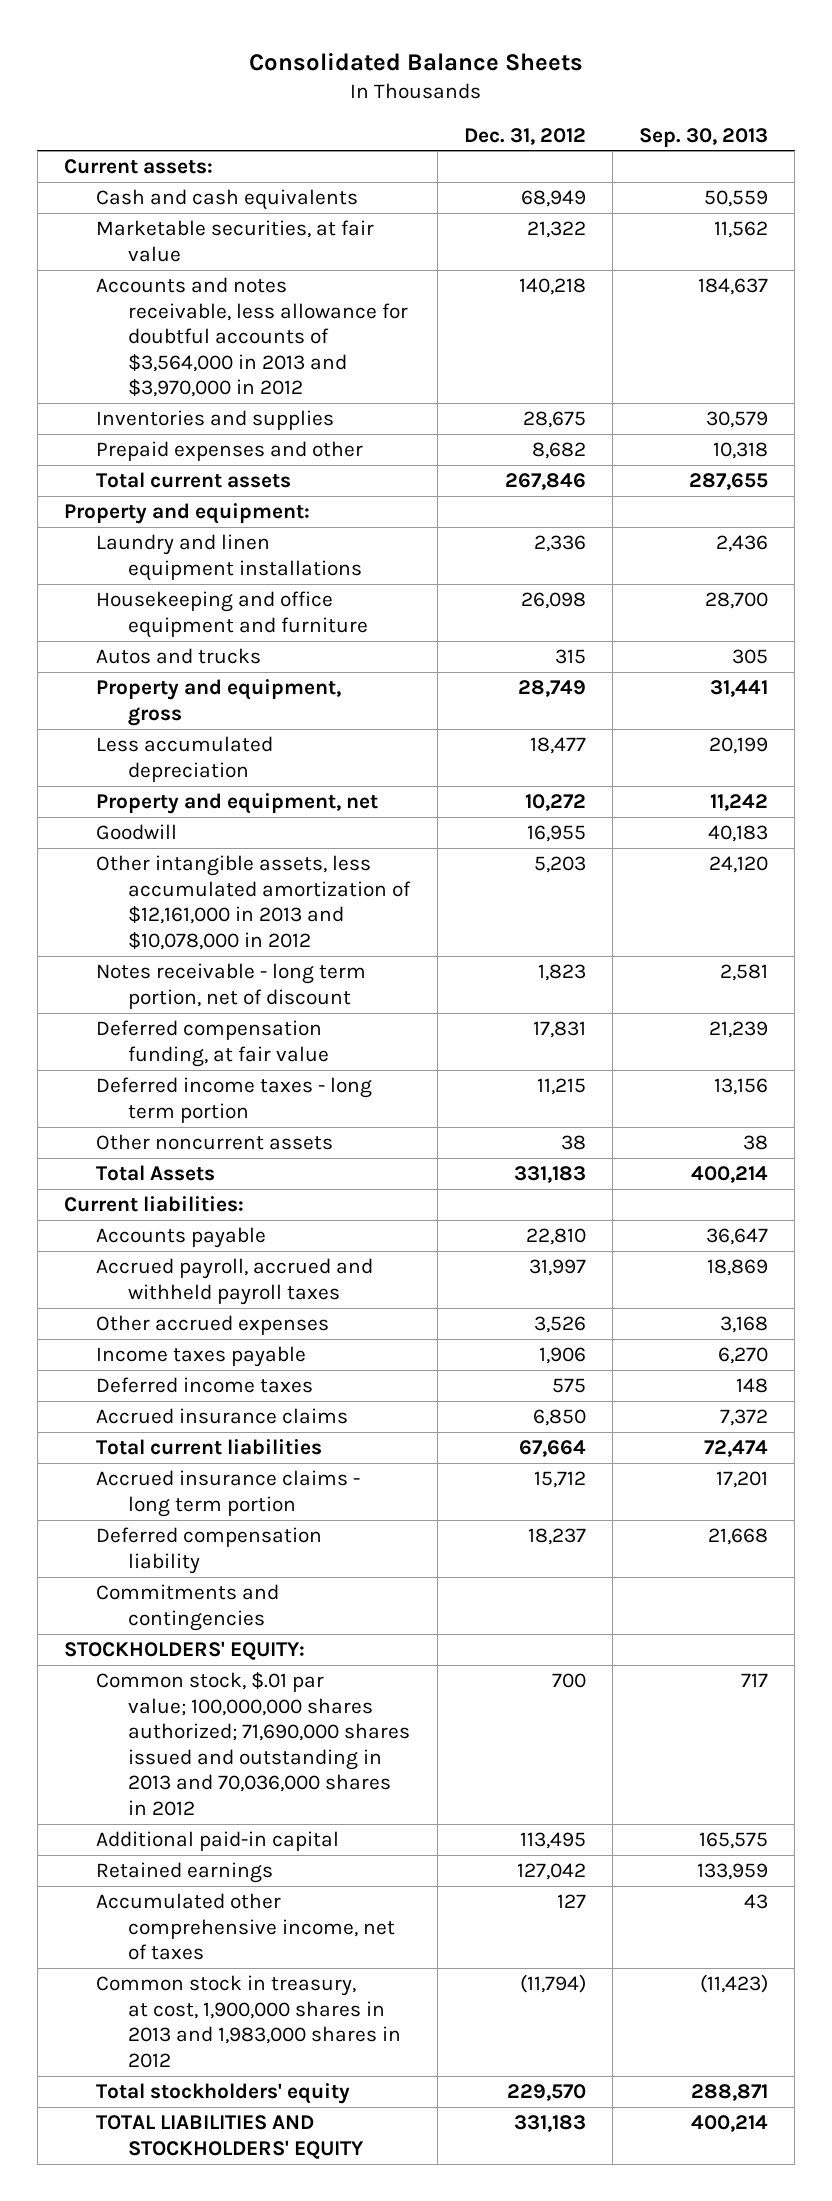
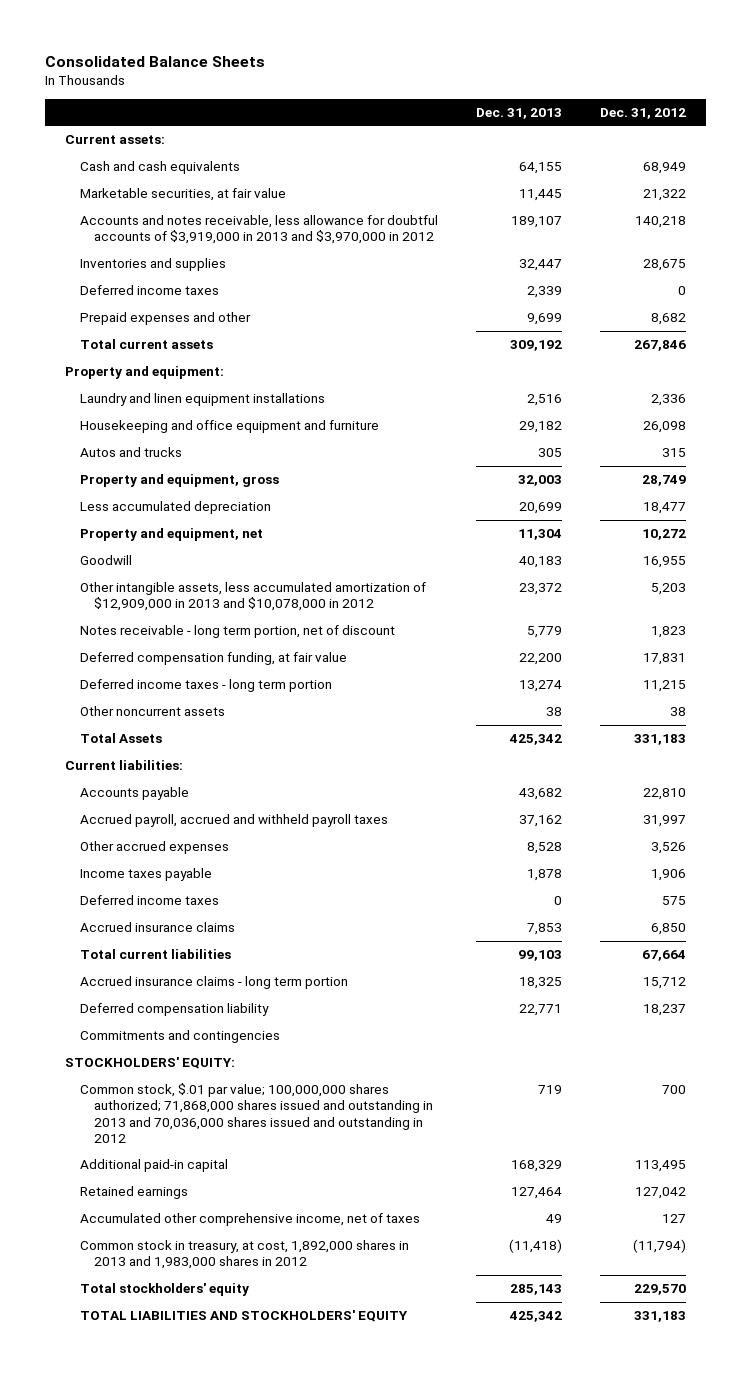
- | Dec. 31, 2012 | Sep. 30, 2013
+ | Dec. 31, 2013 | Dec. 31, 2012
- Accounts and notes receivable, less allowance for doubtful accounts of $3,564,000 in 2013 and $3,970,000 in 2012 | 140,218 | 184,637
+ Accounts and notes receivable, less allowance for doubtful accounts of $3,919,000 in 2013 and $3,970,000 in 2012 | 189,107 | 140,218
+ Deferred income taxes | 2,339 | 0
- Other intangible assets, less accumulated amortization of $12,161,000 in 2013 and $10,078,000 in 2012 | 5,203 | 24,120
+ Other intangible assets, less accumulated amortization of $12,909,000 in 2013 and $10,078,000 in 2012 | 23,372 | 5,203
- Common stock, $.01 par value; 100,000,000 shares authorized; 71,690,000 shares issued and outstanding in 2013 and 70,036,000 shares in 2012 | 700 | 717
+ Common stock, $.01 par value; 100,000,000 shares authorized; 71,868,000 shares issued and outstanding in 2013 and 70,036,000 shares issued and outstanding in 2012 | 719 | 700
- Common stock in treasury, at cost, 1,900,000 shares in 2013 and 1,983,000 shares in 2012 | (11,794) | (11,423)
+ Common stock in treasury, at cost, 1,892,000 shares in 2013 and 1,983,000 shares in 2012 | (11,418) | (11,794)

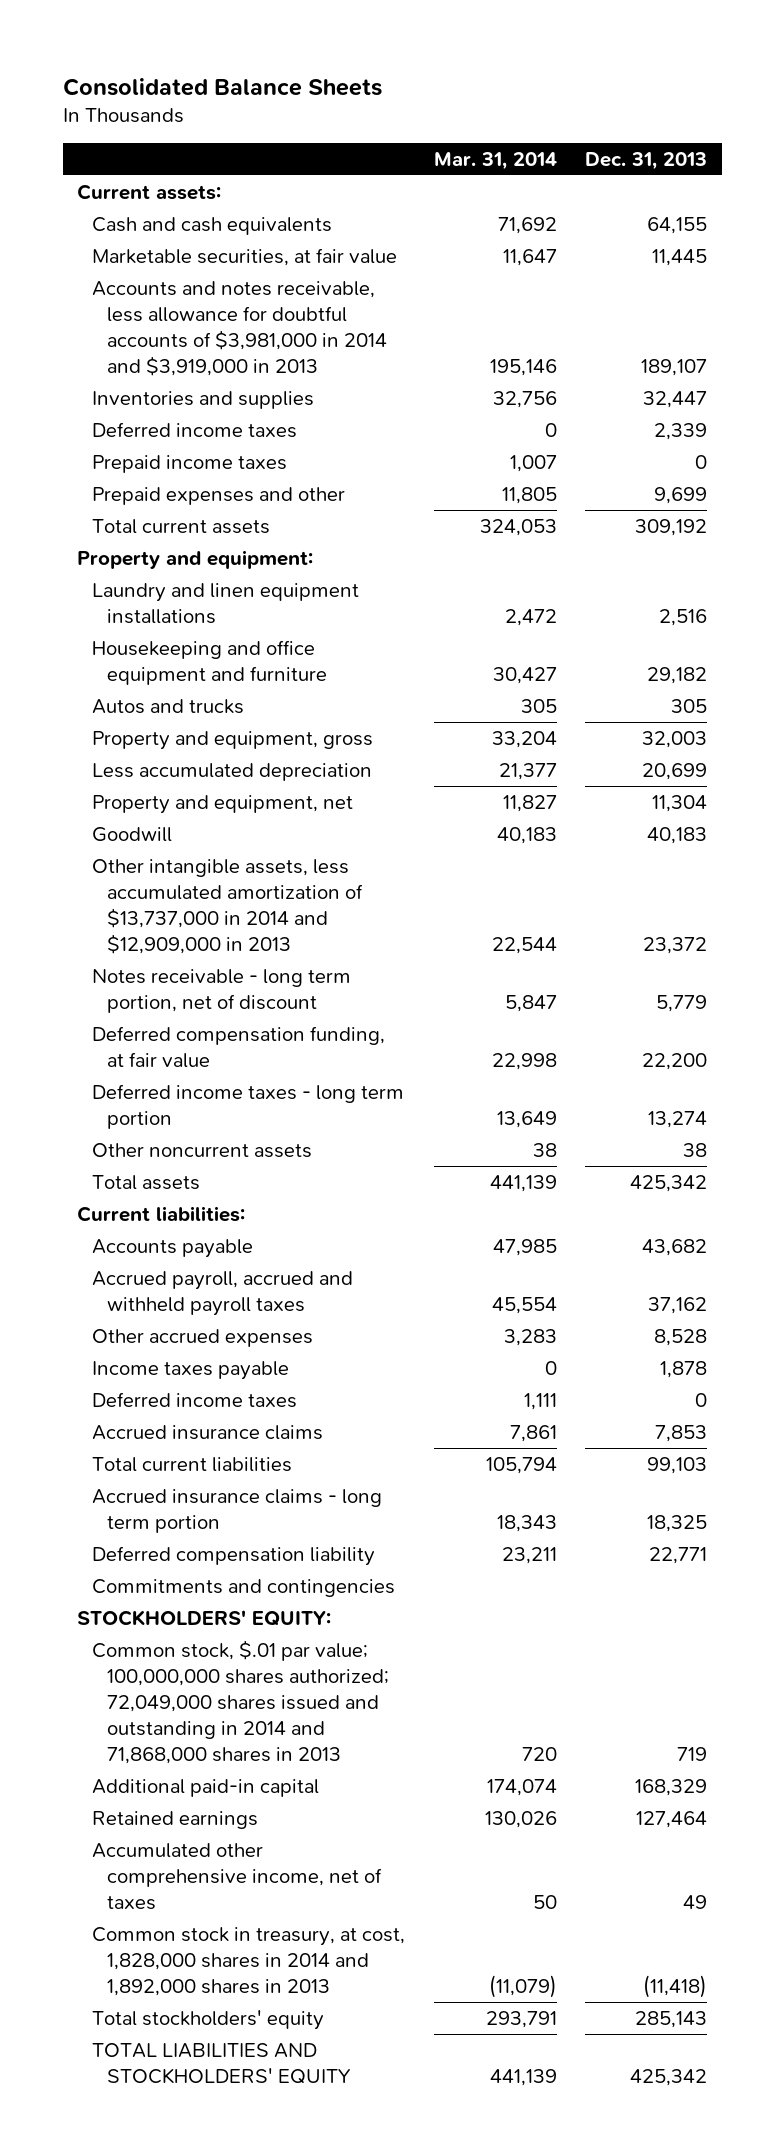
- | Dec. 31, 2013 | Dec. 31, 2012
+ | Mar. 31, 2014 | Dec. 31, 2013
- Accounts and notes receivable, less allowance for doubtful accounts of $3,919,000 in 2013 and $3,970,000 in 2012 | 189,107 | 140,218
+ Accounts and notes receivable, less allowance for doubtful accounts of $3,981,000 in 2014 and $3,919,000 in 2013 | 195,146 | 189,107
+ Prepaid income taxes | 1,007 | 0
- Other intangible assets, less accumulated amortization of $12,909,000 in 2013 and $10,078,000 in 2012 | 23,372 | 5,203
+ Other intangible assets, less accumulated amortization of $13,737,000 in 2014 and $12,909,000 in 2013 | 22,544 | 23,372
- Total Assets | 425,342 | 331,183
+ Total assets | 441,139 | 425,342
- Common stock, $.01 par value; 100,000,000 shares authorized; 71,868,000 shares issued and outstanding in 2013 and 70,036,000 shares issued and outstanding in 2012 | 719 | 700
+ Common stock, $.01 par value; 100,000,000 shares authorized; 72,049,000 shares issued and outstanding in 2014 and 71,868,000 shares in 2013 | 720 | 719
- Common stock in treasury, at cost, 1,892,000 shares in 2013 and 1,983,000 shares in 2012 | (11,418) | (11,794)
+ Common stock in treasury, at cost, 1,828,000 shares in 2014 and 1,892,000 shares in 2013 | (11,079) | (11,418)

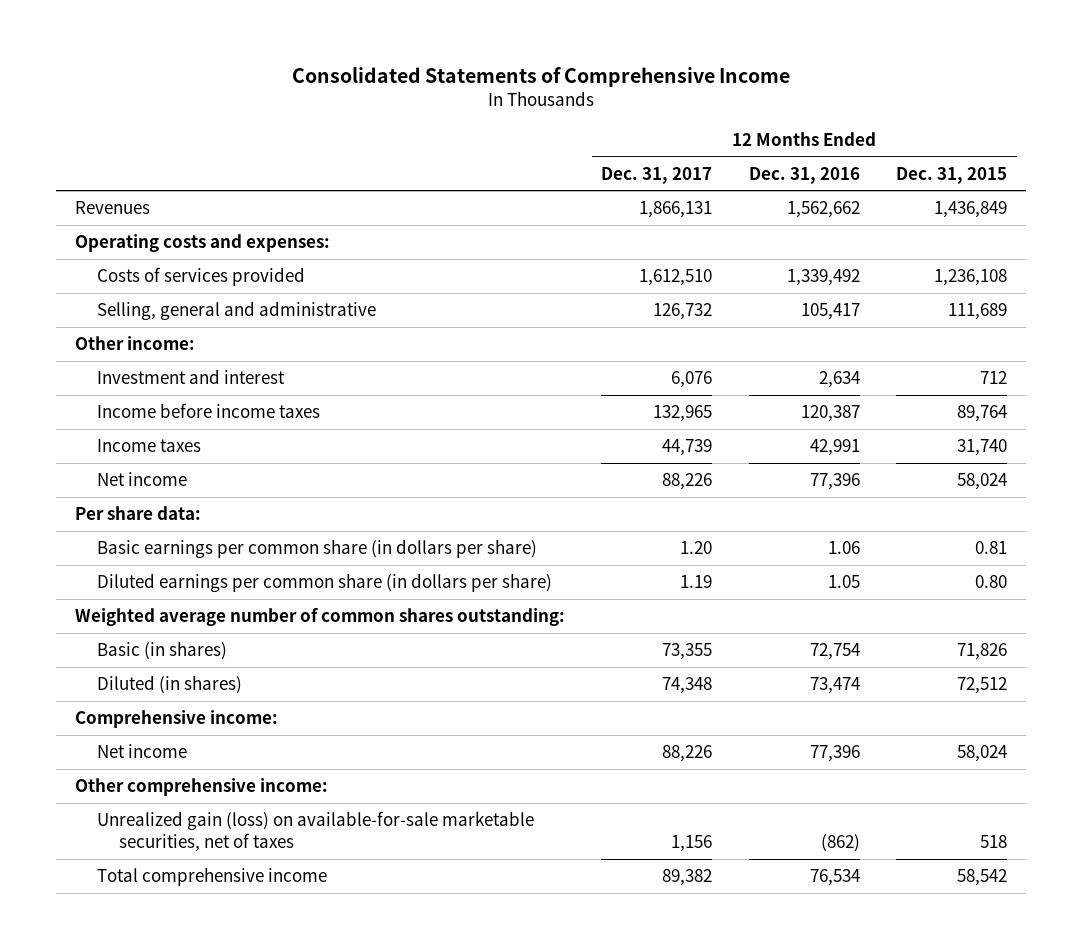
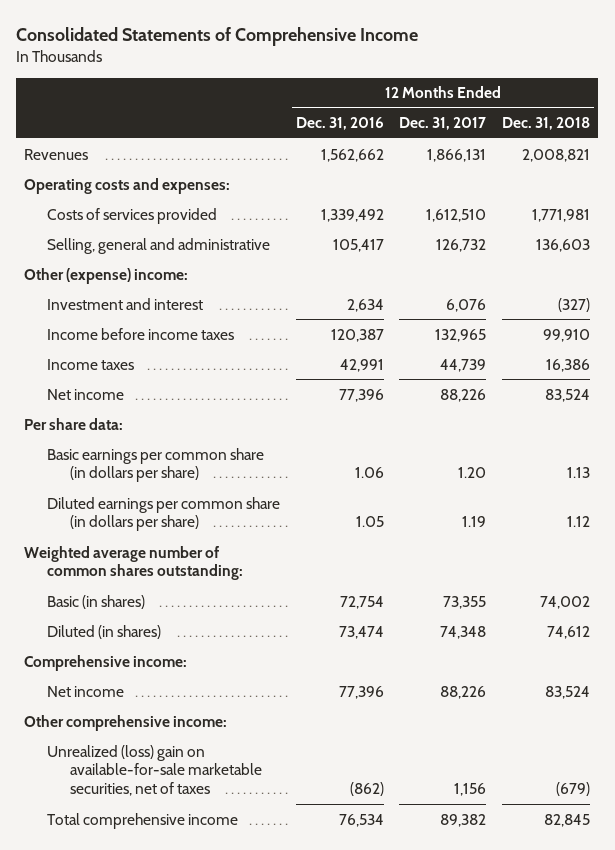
- | 12 Months Ended Dec. 31, 2017 | 12 Months Ended Dec. 31, 2016 | 12 Months Ended Dec. 31, 2015
+ | 12 Months Ended Dec. 31, 2016 | 12 Months Ended Dec. 31, 2017 | 12 Months Ended Dec. 31, 2018
- Other income:
+ Other (expense) income:
- Unrealized gain (loss) on available-for-sale marketable securities, net of taxes | 1,156 | (862) | 518
+ Unrealized (loss) gain on available-for-sale marketable securities, net of taxes | (862) | 1,156 | (679)

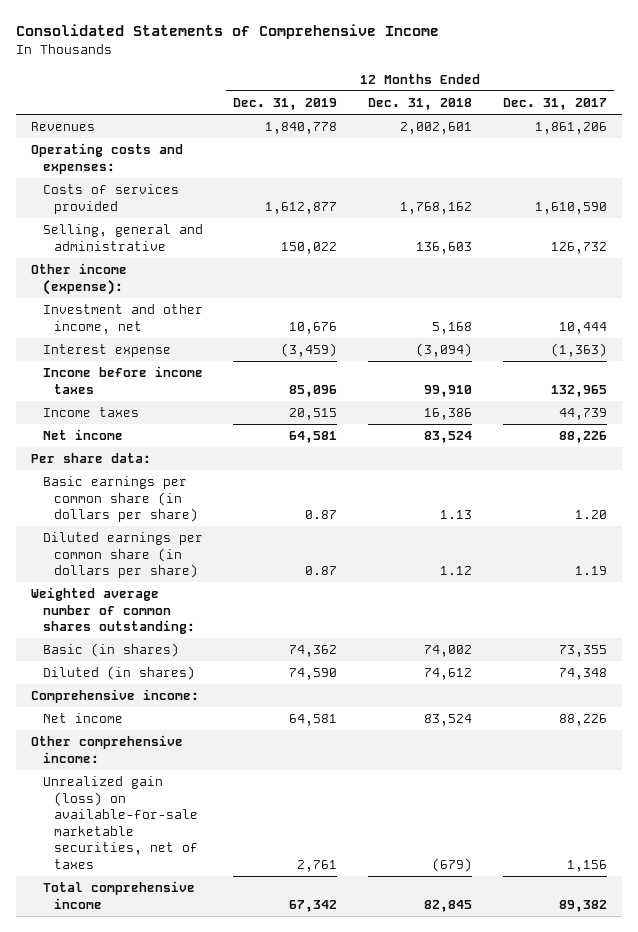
- | 12 Months Ended Dec. 31, 2016 | 12 Months Ended Dec. 31, 2017 | 12 Months Ended Dec. 31, 2018
+ | 12 Months Ended Dec. 31, 2019 | 12 Months Ended Dec. 31, 2018 | 12 Months Ended Dec. 31, 2017
- Revenues | 1,562,662 | 1,866,131 | 2,008,821
+ Revenues | 1,840,778 | 2,002,601 | 1,861,206
- Costs of services provided | 1,339,492 | 1,612,510 | 1,771,981
+ Costs of services provided | 1,612,877 | 1,768,162 | 1,610,590
- Other (expense) income:
- Investment and interest | 2,634 | 6,076 | (327)
+ Other income (expense):
+ Investment and other income, net | 10,676 | 5,168 | 10,444
+ Interest expense | (3,459) | (3,094) | (1,363)
- Unrealized (loss) gain on available-for-sale marketable securities, net of taxes | (862) | 1,156 | (679)
+ Unrealized gain (loss) on available-for-sale marketable securities, net of taxes | 2,761 | (679) | 1,156

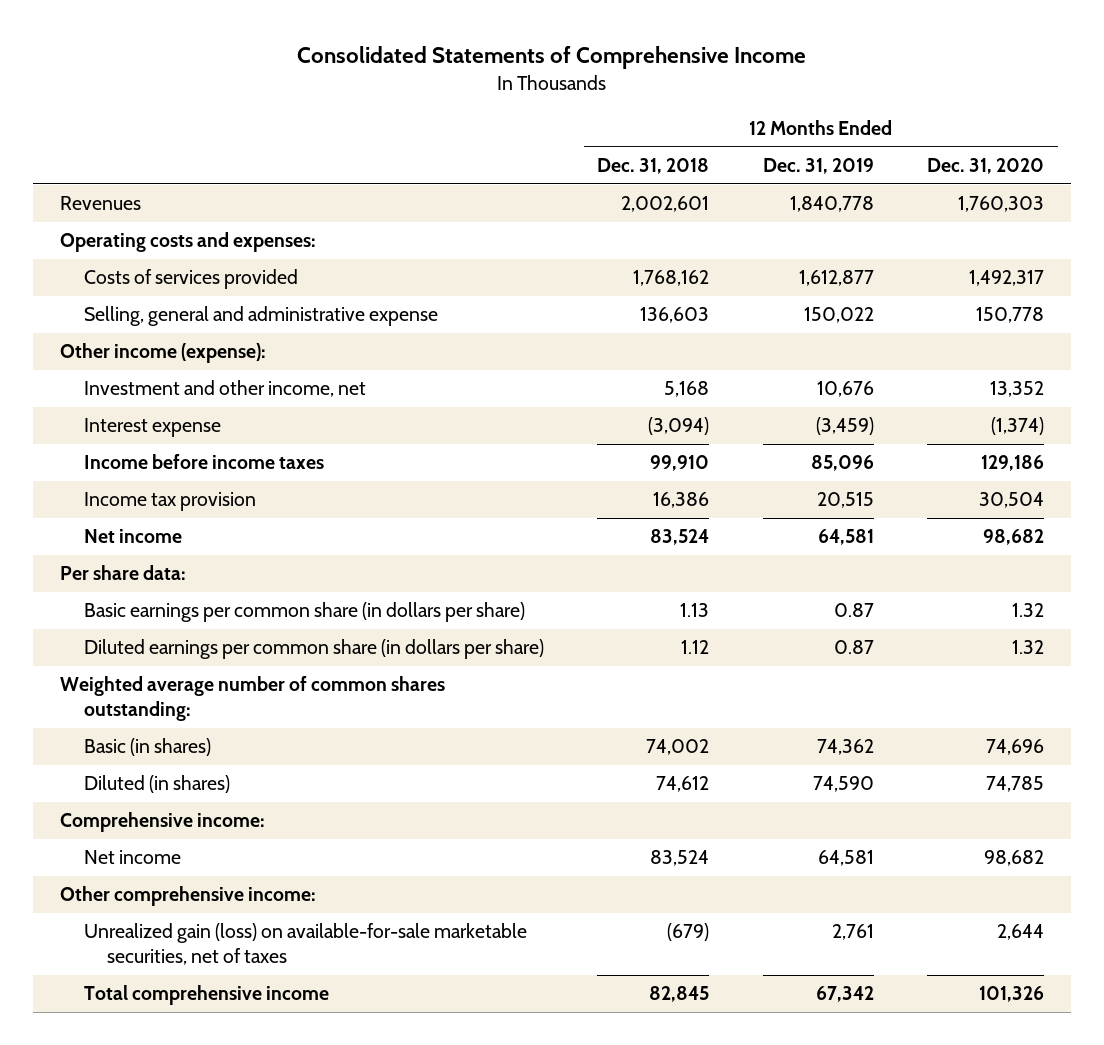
- | 12 Months Ended Dec. 31, 2019 | 12 Months Ended Dec. 31, 2018 | 12 Months Ended Dec. 31, 2017
+ | 12 Months Ended Dec. 31, 2018 | 12 Months Ended Dec. 31, 2019 | 12 Months Ended Dec. 31, 2020
- Selling, general and administrative | 150,022 | 136,603 | 126,732
+ Selling, general and administrative expense | 136,603 | 150,022 | 150,778
- Income taxes | 20,515 | 16,386 | 44,739
+ Income tax provision | 16,386 | 20,515 | 30,504

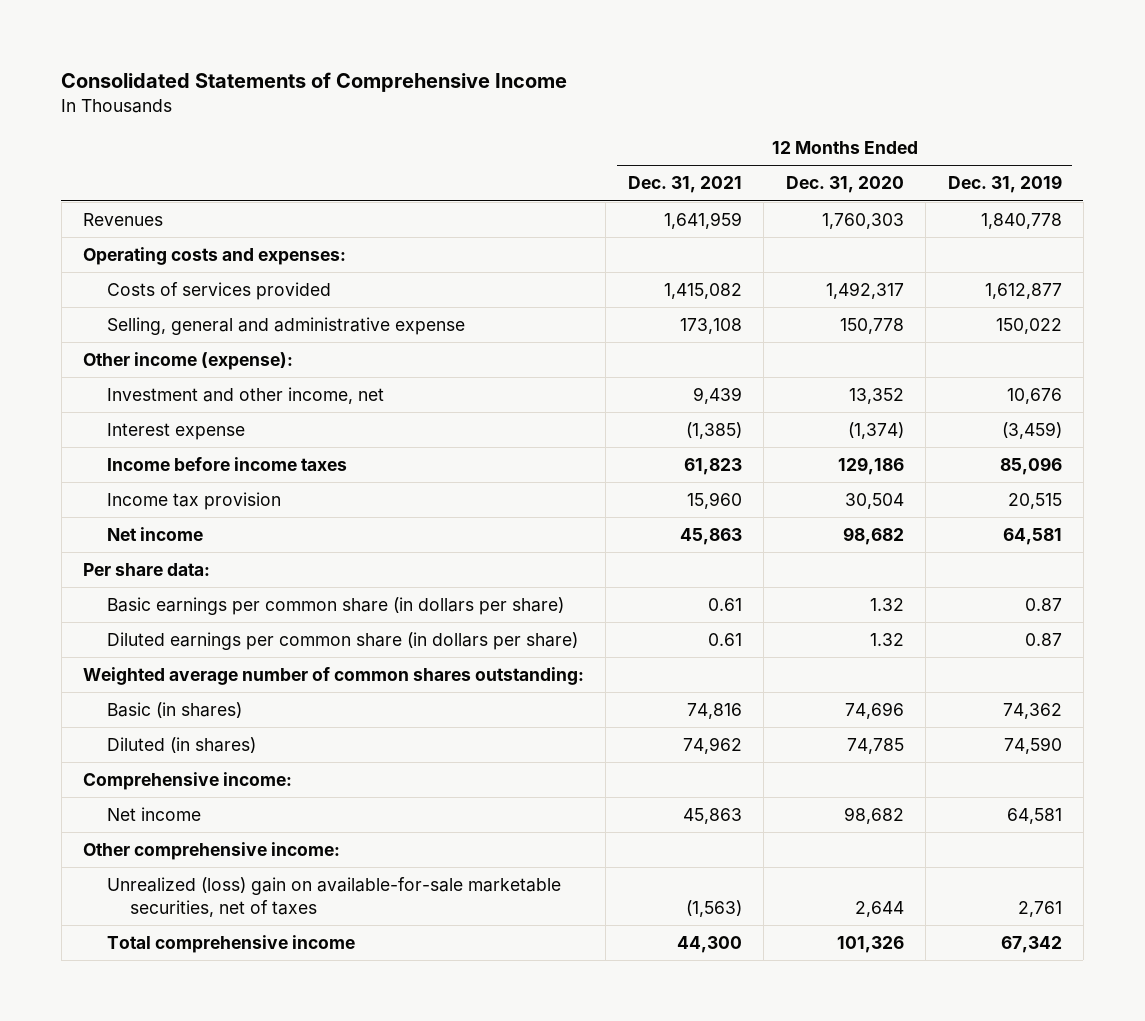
- | 12 Months Ended Dec. 31, 2018 | 12 Months Ended Dec. 31, 2019 | 12 Months Ended Dec. 31, 2020
+ | 12 Months Ended Dec. 31, 2021 | 12 Months Ended Dec. 31, 2020 | 12 Months Ended Dec. 31, 2019
- Unrealized gain (loss) on available-for-sale marketable securities, net of taxes | (679) | 2,761 | 2,644
+ Unrealized (loss) gain on available-for-sale marketable securities, net of taxes | (1,563) | 2,644 | 2,761

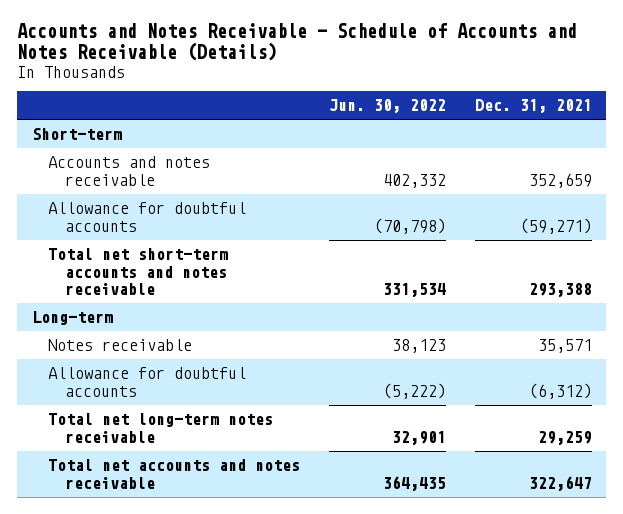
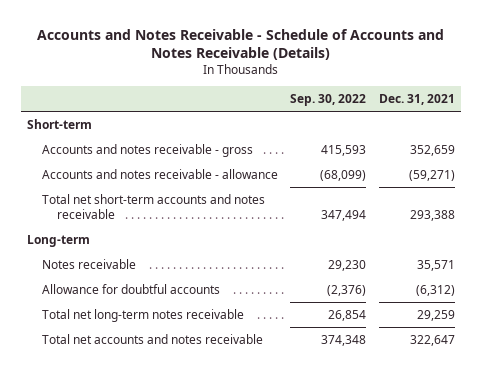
- | Jun. 30, 2022 | Dec. 31, 2021
+ | Sep. 30, 2022 | Dec. 31, 2021
- Accounts and notes receivable | 402,332 | 352,659
- Allowance for doubtful accounts | (70,798) | (59,271)
+ Accounts and notes receivable - gross | 415,593 | 352,659
+ Accounts and notes receivable - allowance | (68,099) | (59,271)

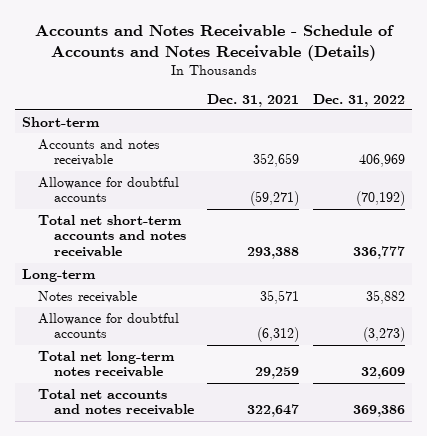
- | Sep. 30, 2022 | Dec. 31, 2021
+ | Dec. 31, 2021 | Dec. 31, 2022
- Accounts and notes receivable - gross | 415,593 | 352,659
- Accounts and notes receivable - allowance | (68,099) | (59,271)
+ Accounts and notes receivable | 352,659 | 406,969
+ Allowance for doubtful accounts | (59,271) | (70,192)

